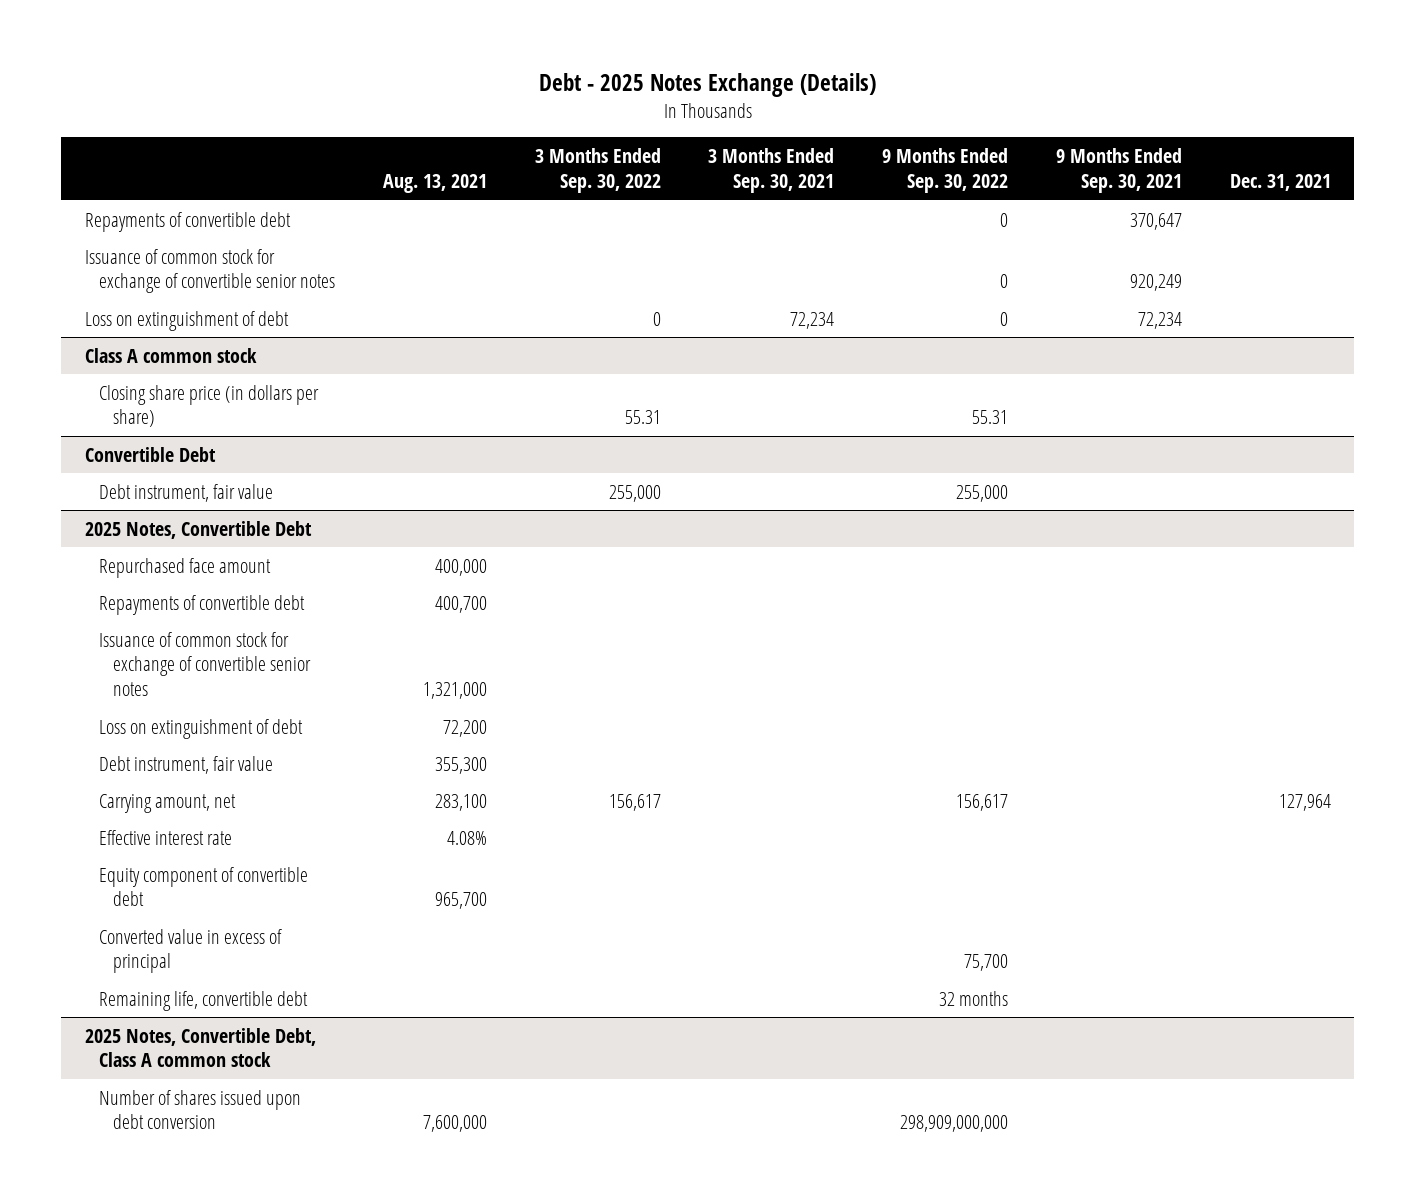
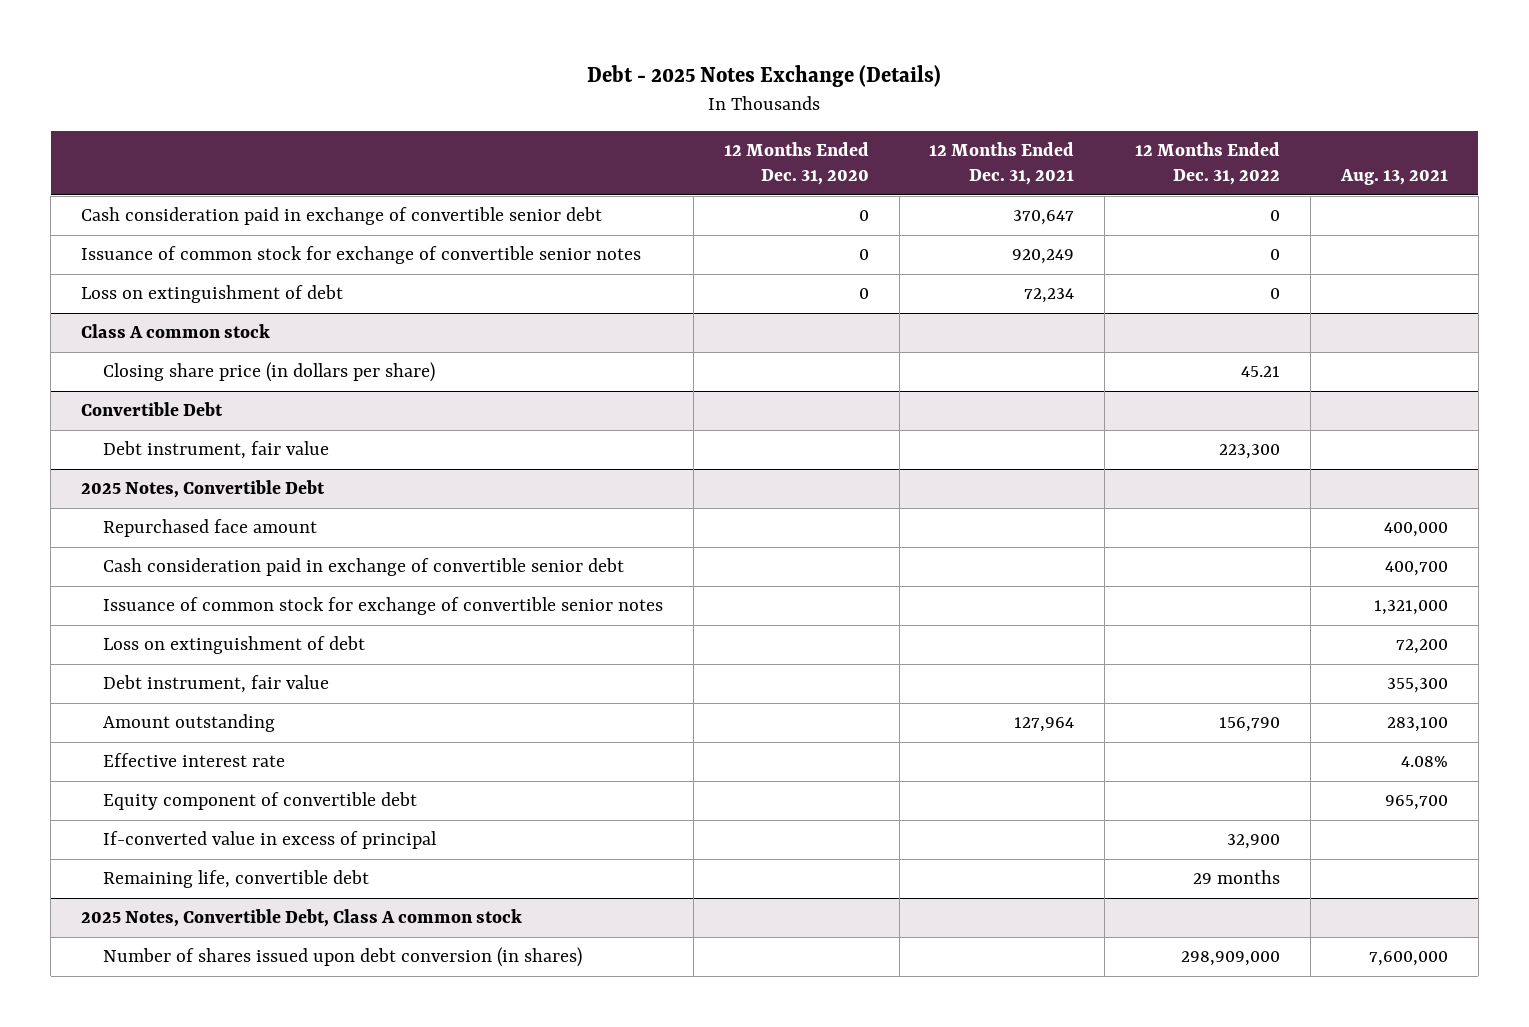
- | Aug. 13, 2021 | 3 Months Ended Sep. 30, 2022 | 3 Months Ended Sep. 30, 2021 | 9 Months Ended Sep. 30, 2022 | 9 Months Ended Sep. 30, 2021 | Dec. 31, 2021
+ | 12 Months Ended Dec. 31, 2020 | 12 Months Ended Dec. 31, 2021 | 12 Months Ended Dec. 31, 2022 | Aug. 13, 2021
- Repayments of convertible debt | | | | 0 | 370,647 |
+ Cash consideration paid in exchange of convertible senior debt | 0 | 370,647 | 0 |
@ 2025 Notes, Convertible Debt
- Repayments of convertible debt | 400,700 | | | | |
+ Cash consideration paid in exchange of convertible senior debt | | | | 400,700
- Carrying amount, net | 283,100 | 156,617 | | 156,617 | | 127,964
+ Amount outstanding | | 127,964 | 156,790 | 283,100
- Converted value in excess of principal | | | | 75,700 | |
+ If-converted value in excess of principal | | | 32,900 |
@ 2025 Notes, Convertible Debt, Class A common stock
- Number of shares issued upon debt conversion | 7,600,000 | | | 298,909,000,000 | |
+ Number of shares issued upon debt conversion (in shares) | | | 298,909,000 | 7,600,000

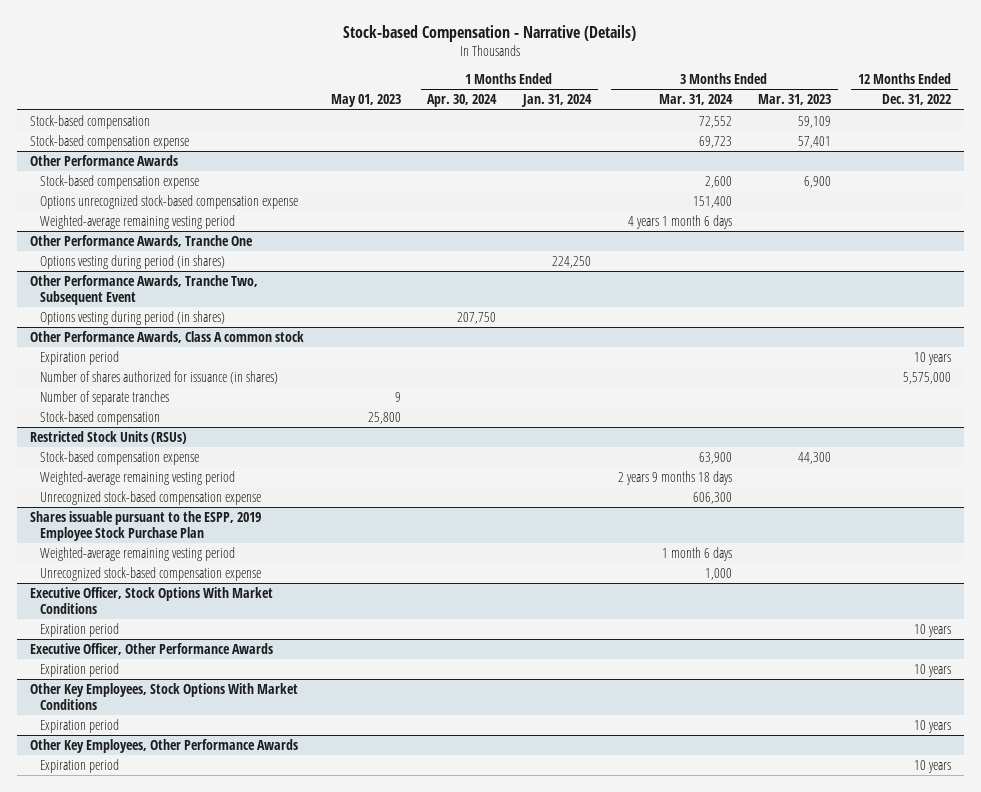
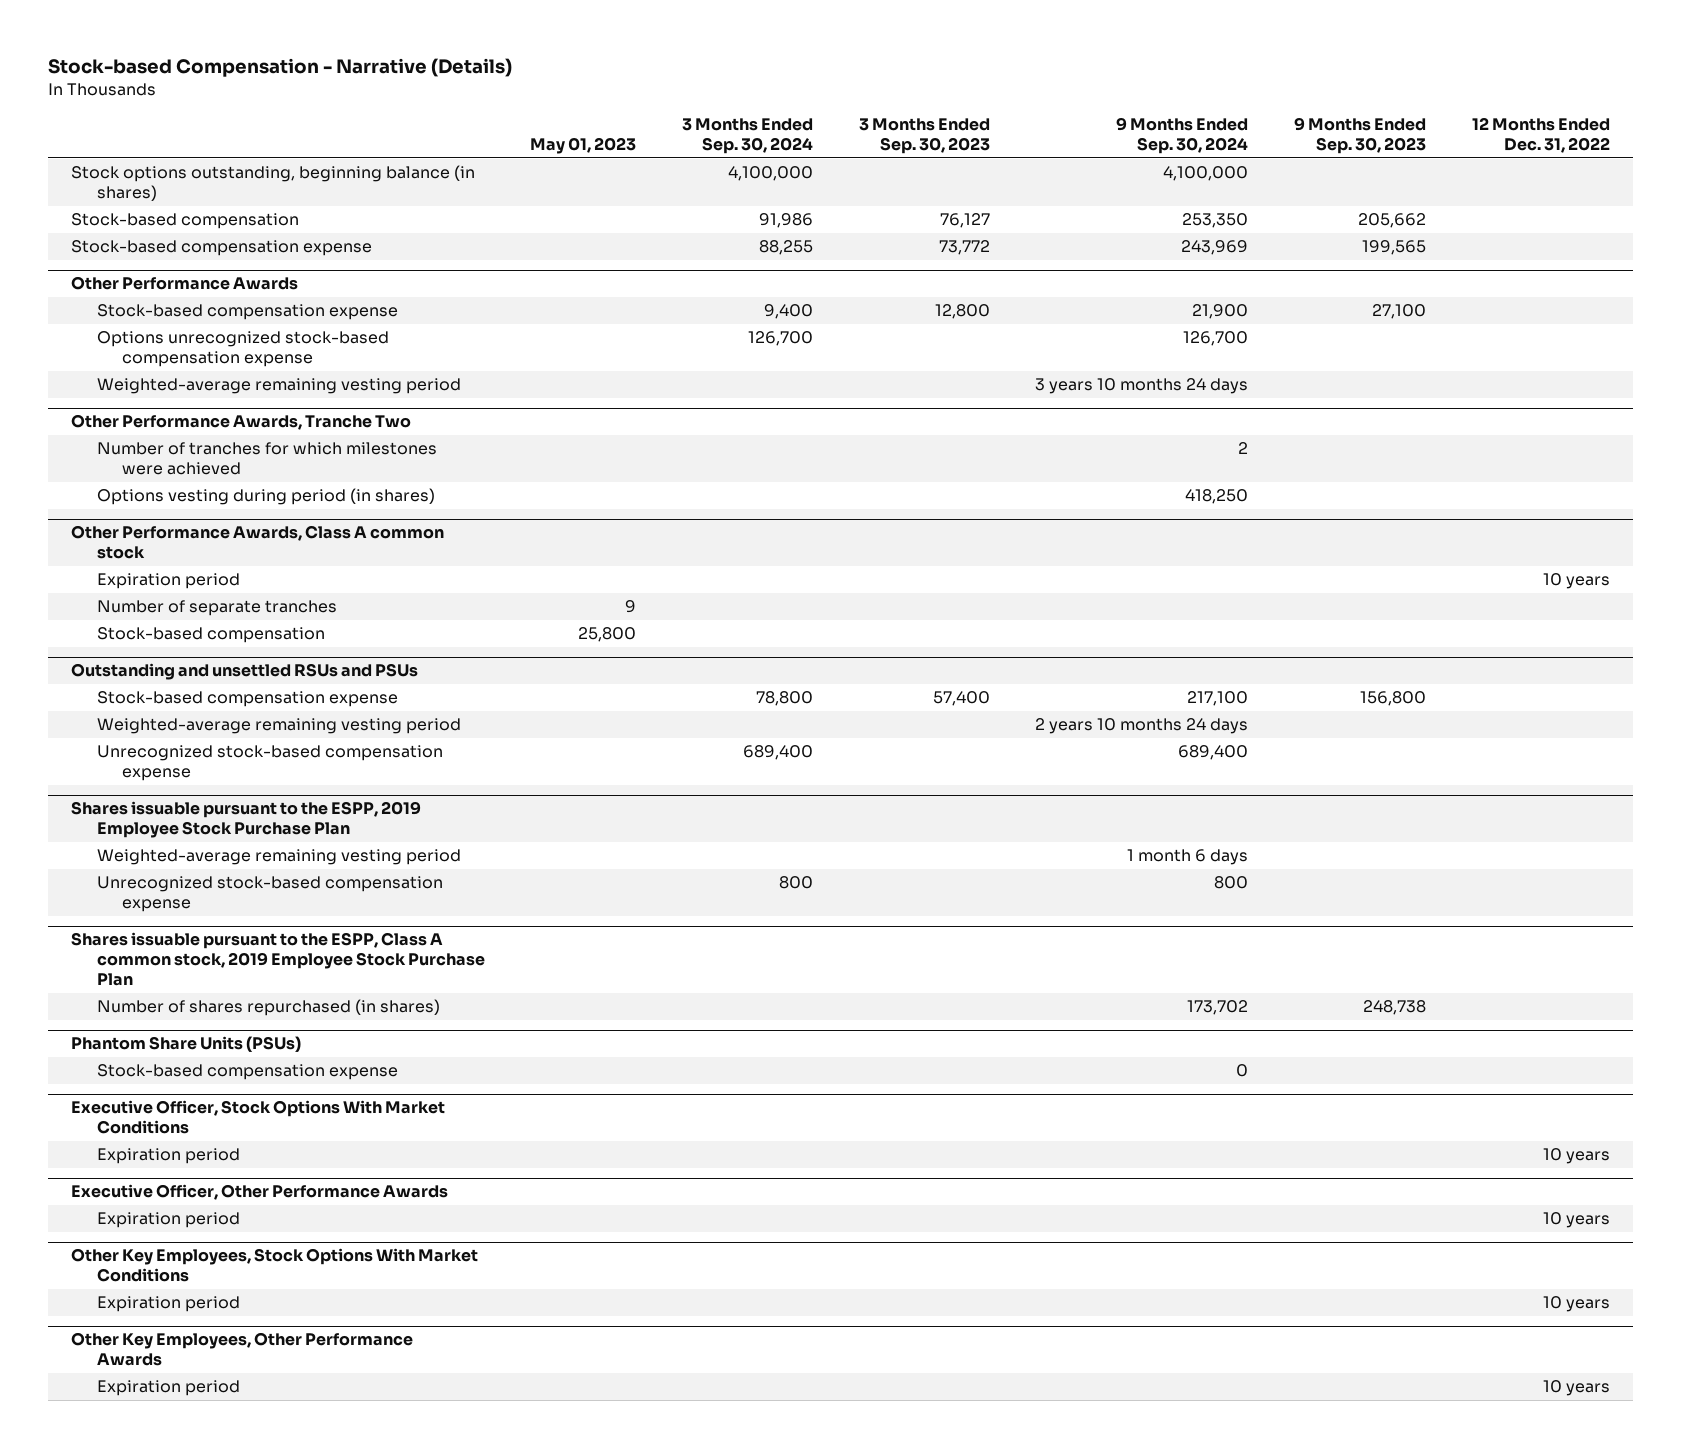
- | May 01, 2023 | 1 Months Ended Apr. 30, 2024 | 1 Months Ended Jan. 31, 2024 | 3 Months Ended Mar. 31, 2024 | 3 Months Ended Mar. 31, 2023 | 12 Months Ended Dec. 31, 2022
+ | May 01, 2023 | 3 Months Ended Sep. 30, 2024 | 3 Months Ended Sep. 30, 2023 | 9 Months Ended Sep. 30, 2024 | 9 Months Ended Sep. 30, 2023 | 12 Months Ended Dec. 31, 2022
+ Stock options outstanding, beginning balance (in shares) | | 4,100,000 | | 4,100,000 | |
- Other Performance Awards, Tranche One
- Options vesting during period (in shares) | | | 224,250 | | |
- Other Performance Awards, Tranche Two, Subsequent Event
+ Other Performance Awards, Tranche Two
+ Number of tranches for which milestones were achieved | | | | 2 | |
@ Other Performance Awards, Class A common stock
- Number of shares authorized for issuance (in shares) | | | | | | 5,575,000
- Restricted Stock Units (RSUs)
- Stock-based compensation expense | | | | 63,900 | 44,300 |
- Weighted-average remaining vesting period | | | | 2 years 9 months 18 days | |
- Unrecognized stock-based compensation expense | | | | 606,300 | |
+ Outstanding and unsettled RSUs and PSUs
+ Stock-based compensation expense | | 78,800 | 57,400 | 217,100 | 156,800 |
+ Weighted-average remaining vesting period | | | | 2 years 10 months 24 days | |
+ Unrecognized stock-based compensation expense | | 689,400 | | 689,400 | |
+ Shares issuable pursuant to the ESPP, Class A common stock, 2019 Employee Stock Purchase Plan
+ Number of shares repurchased (in shares) | | | | 173,702 | 248,738 |
+ Phantom Share Units (PSUs)
+ Stock-based compensation expense | | | | 0 | |

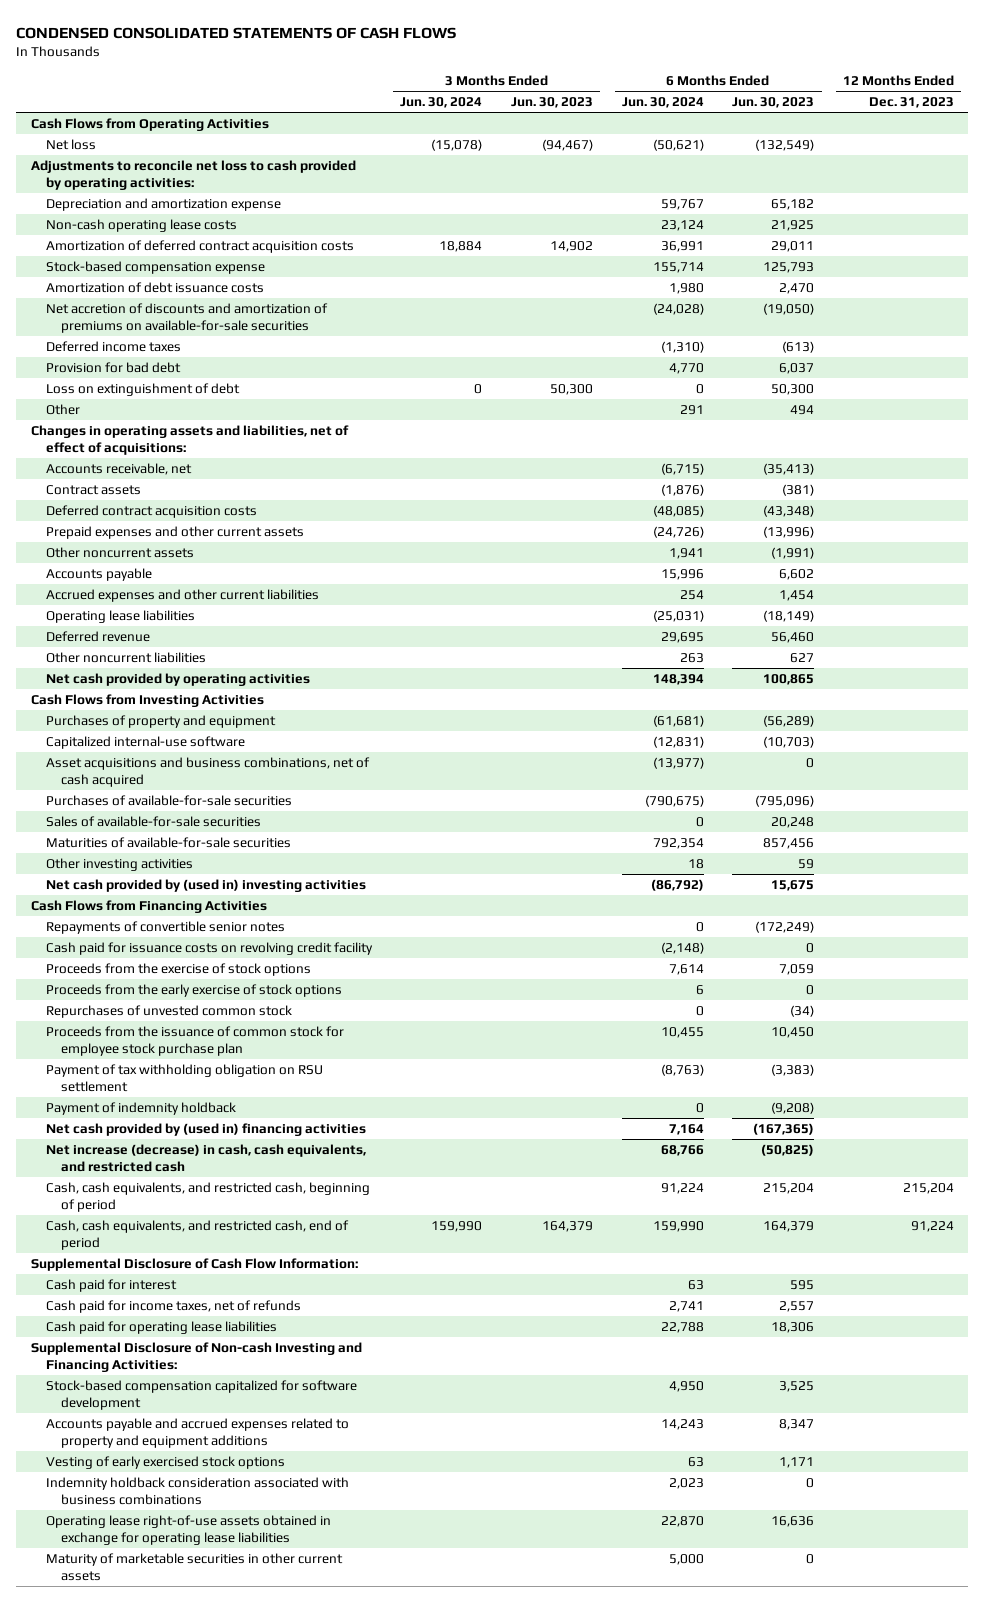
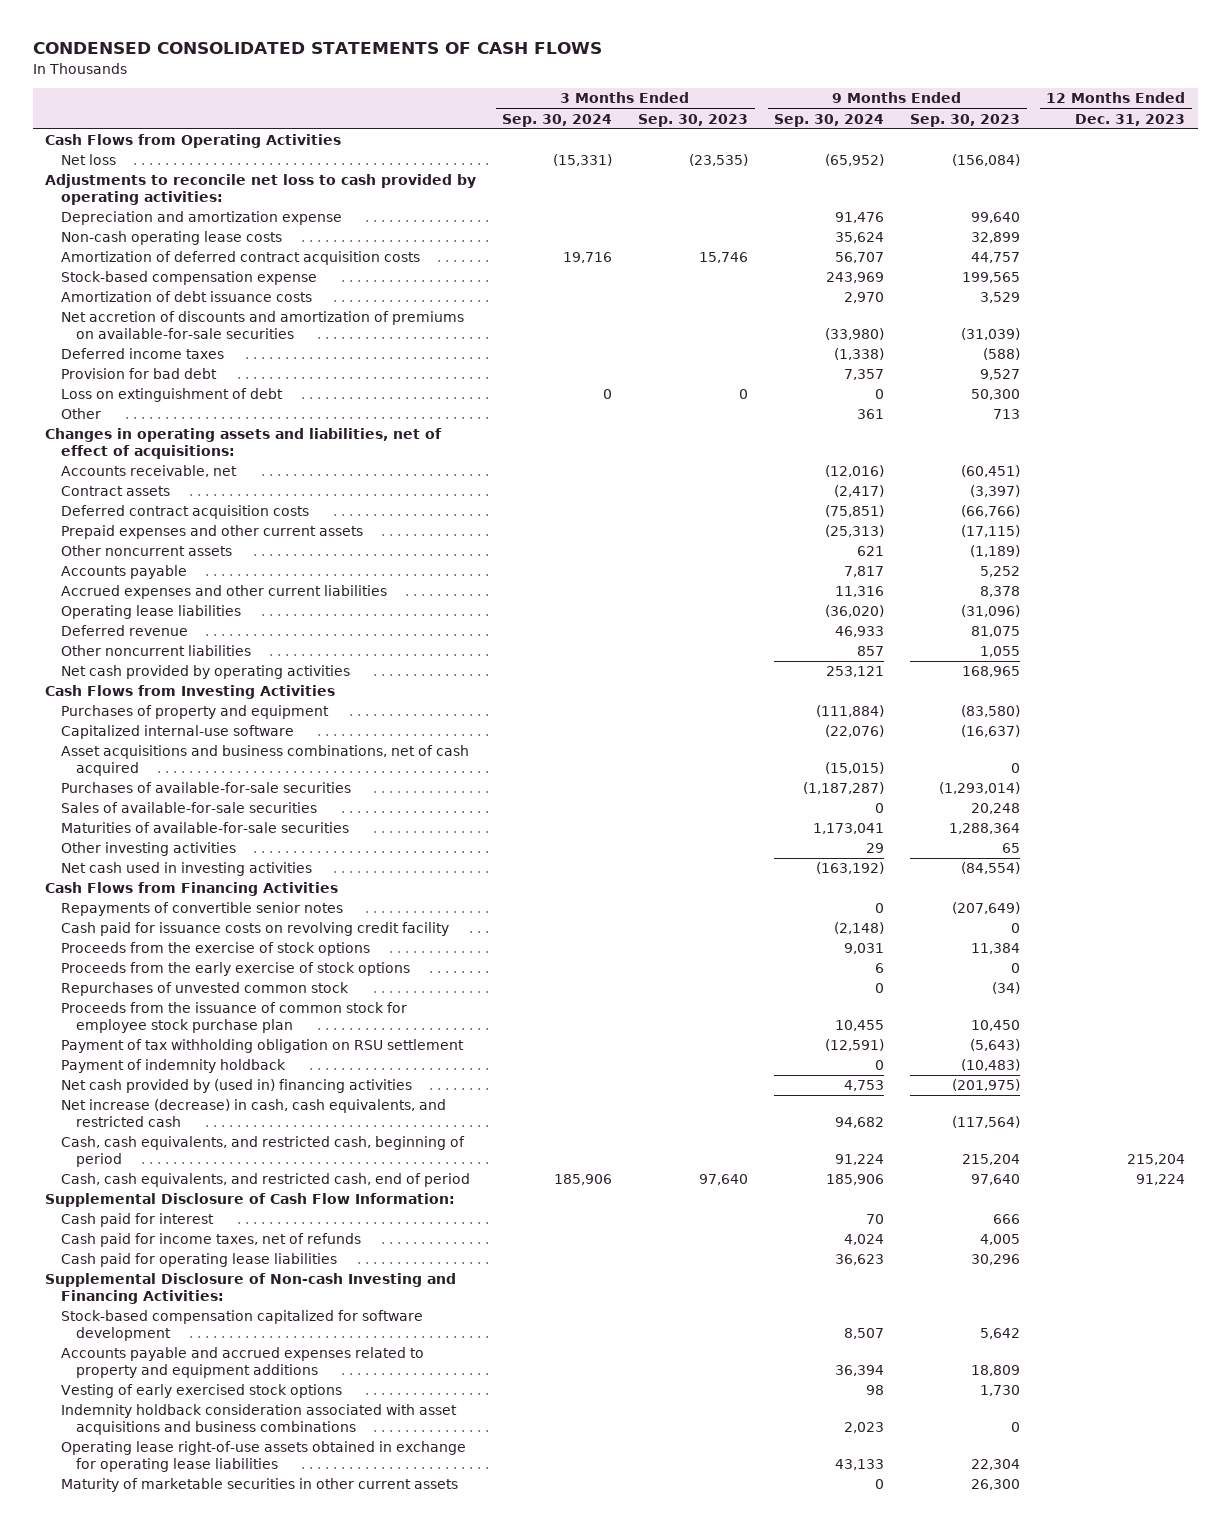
- | 3 Months Ended Jun. 30, 2024 | 3 Months Ended Jun. 30, 2023 | 6 Months Ended Jun. 30, 2024 | 6 Months Ended Jun. 30, 2023 | 12 Months Ended Dec. 31, 2023
+ | 3 Months Ended Sep. 30, 2024 | 3 Months Ended Sep. 30, 2023 | 9 Months Ended Sep. 30, 2024 | 9 Months Ended Sep. 30, 2023 | 12 Months Ended Dec. 31, 2023
- Net cash provided by (used in) investing activities | | | (86,792) | 15,675 |
+ Net cash used in investing activities | | | (163,192) | (84,554) |
- Indemnity holdback consideration associated with business combinations | | | 2,023 | 0 |
+ Indemnity holdback consideration associated with asset acquisitions and business combinations | | | 2,023 | 0 |

